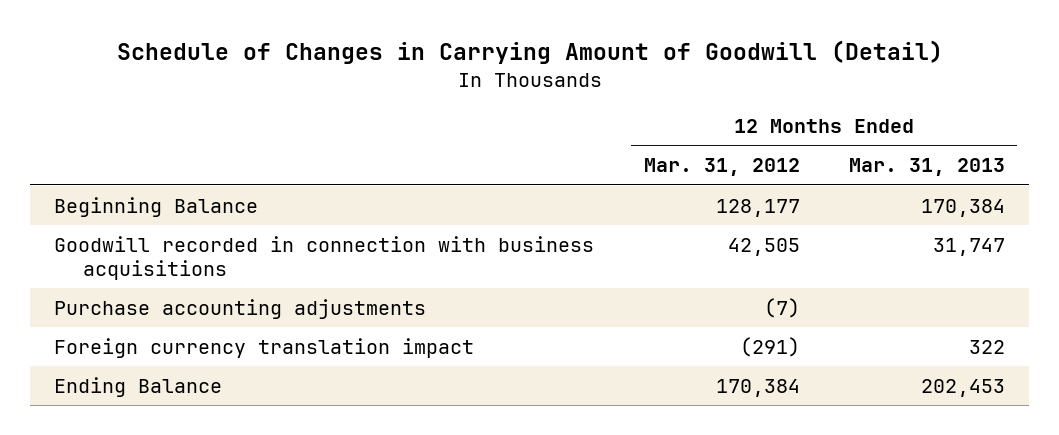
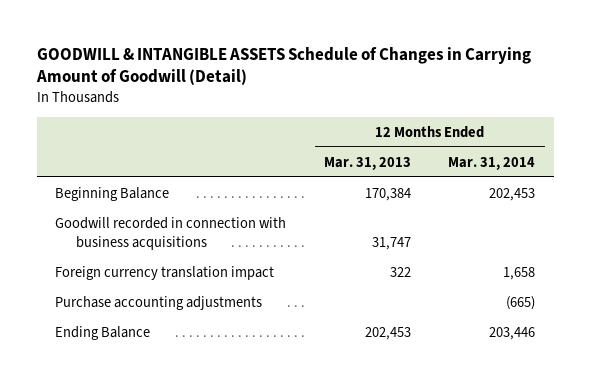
- Schedule of Changes in Carrying Amount of Goodwill (Detail)
+ GOODWILL & INTANGIBLE ASSETS Schedule of Changes in Carrying Amount of Goodwill (Detail)
- | 12 Months Ended Mar. 31, 2012 | 12 Months Ended Mar. 31, 2013
+ | 12 Months Ended Mar. 31, 2013 | 12 Months Ended Mar. 31, 2014
moved down: Purchase accounting adjustments | | (665)

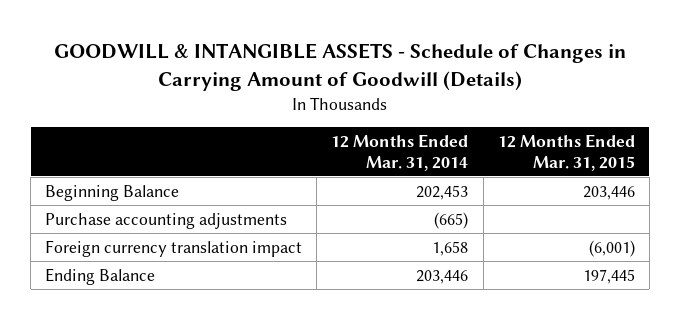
- GOODWILL & INTANGIBLE ASSETS Schedule of Changes in Carrying Amount of Goodwill (Detail)
+ GOODWILL & INTANGIBLE ASSETS - Schedule of Changes in Carrying Amount of Goodwill (Details)
- | 12 Months Ended Mar. 31, 2013 | 12 Months Ended Mar. 31, 2014
+ | 12 Months Ended Mar. 31, 2014 | 12 Months Ended Mar. 31, 2015
- Goodwill recorded in connection with business acquisitions | 31,747 |
moved down: Foreign currency translation impact | 1,658 | (6,001)

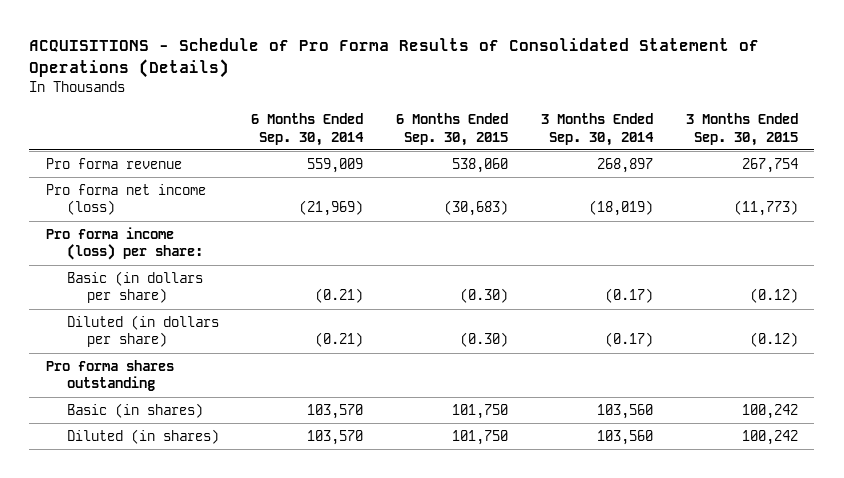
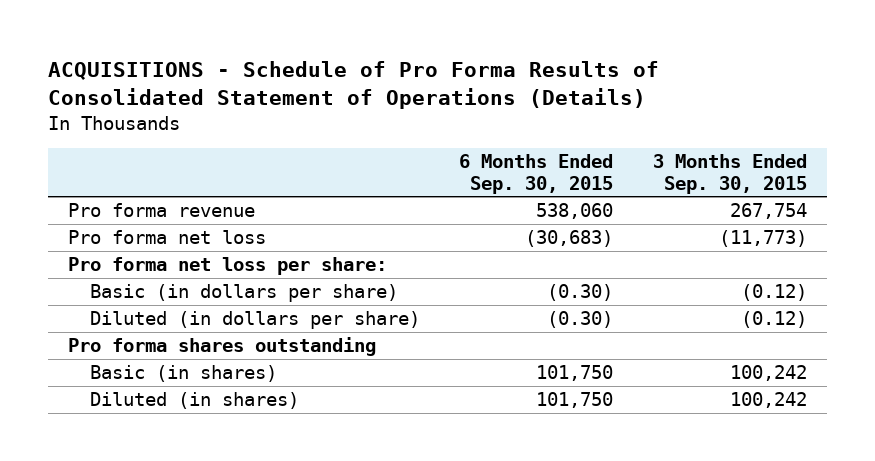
- | 6 Months Ended Sep. 30, 2014 | 6 Months Ended Sep. 30, 2015 | 3 Months Ended Sep. 30, 2014 | 3 Months Ended Sep. 30, 2015
+ | 6 Months Ended Sep. 30, 2015 | 3 Months Ended Sep. 30, 2015
- Pro forma net income (loss) | (21,969) | (30,683) | (18,019) | (11,773)
- Pro forma income (loss) per share:
+ Pro forma net loss | (30,683) | (11,773)
+ Pro forma net loss per share:

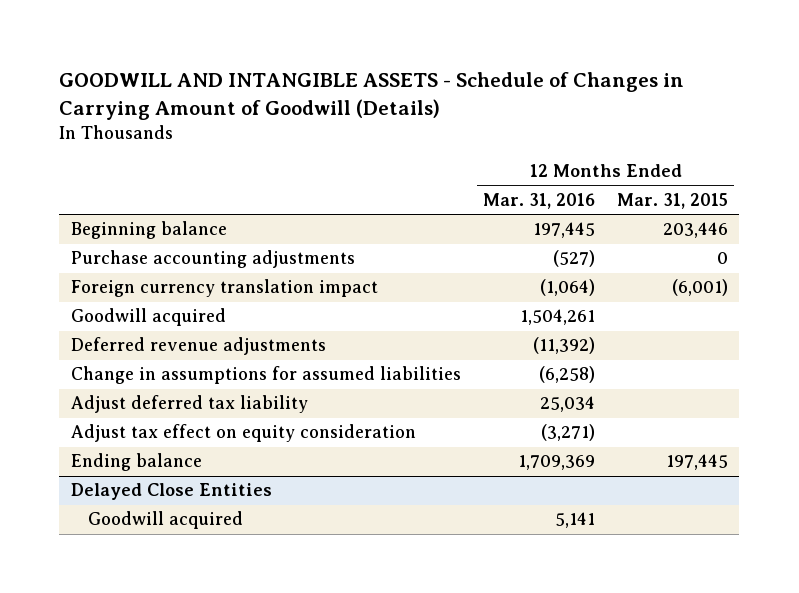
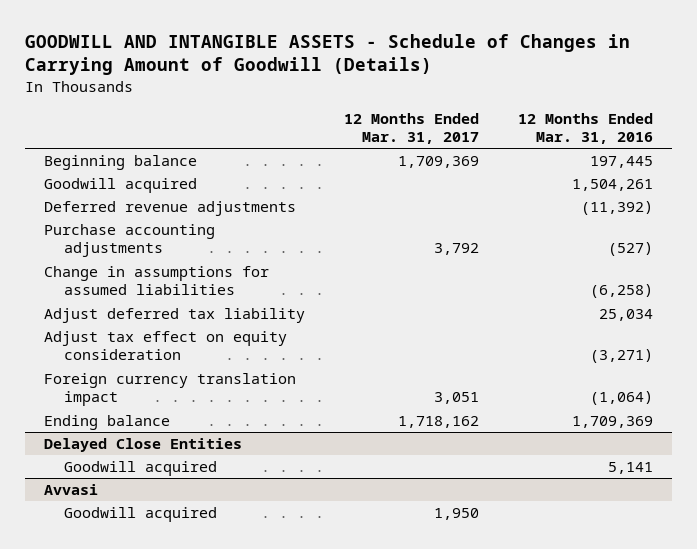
- | 12 Months Ended Mar. 31, 2016 | 12 Months Ended Mar. 31, 2015
+ | 12 Months Ended Mar. 31, 2017 | 12 Months Ended Mar. 31, 2016
moved down: Purchase accounting adjustments | 3,792 | (527)
moved down: Foreign currency translation impact | 3,051 | (1,064)
+ Avvasi
+ Goodwill acquired | 1,950 |

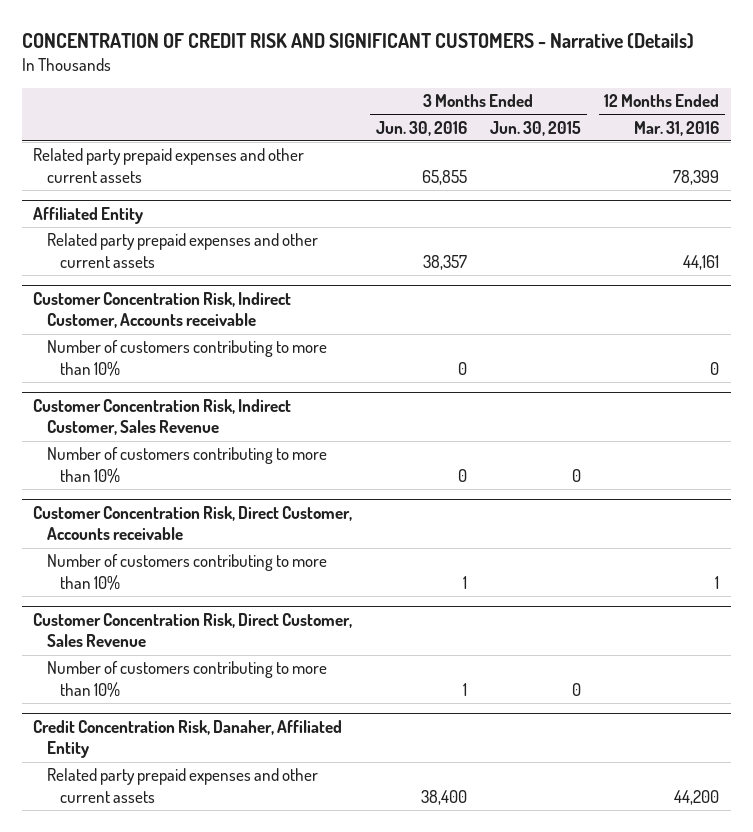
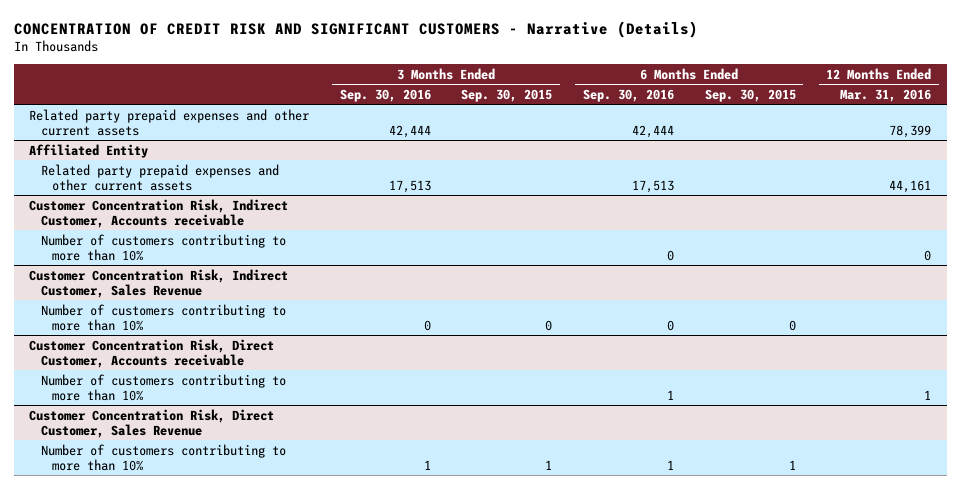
- | 3 Months Ended Jun. 30, 2016 | 3 Months Ended Jun. 30, 2015 | 12 Months Ended Mar. 31, 2016
+ | 3 Months Ended Sep. 30, 2016 | 3 Months Ended Sep. 30, 2015 | 6 Months Ended Sep. 30, 2016 | 6 Months Ended Sep. 30, 2015 | 12 Months Ended Mar. 31, 2016
- Credit Concentration Risk, Danaher, Affiliated Entity
- Related party prepaid expenses and other current assets | 38,400 | | 44,200

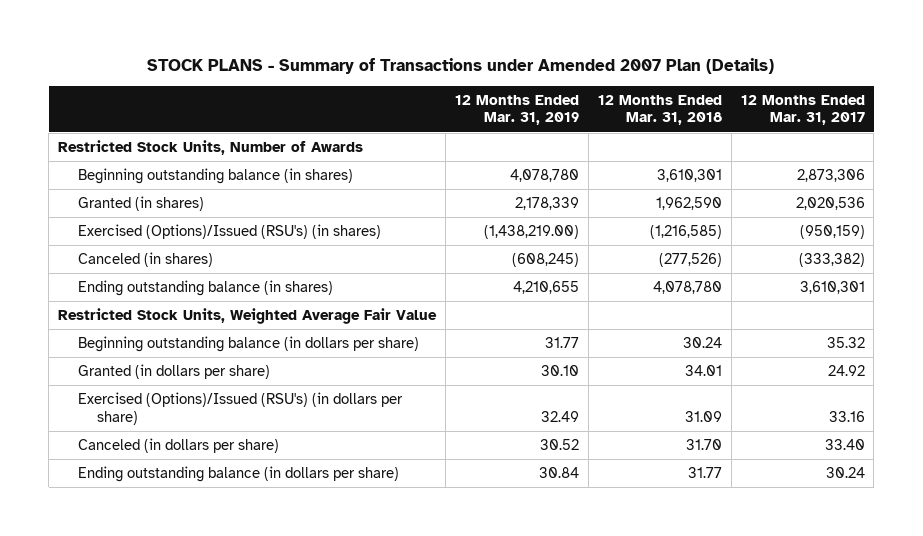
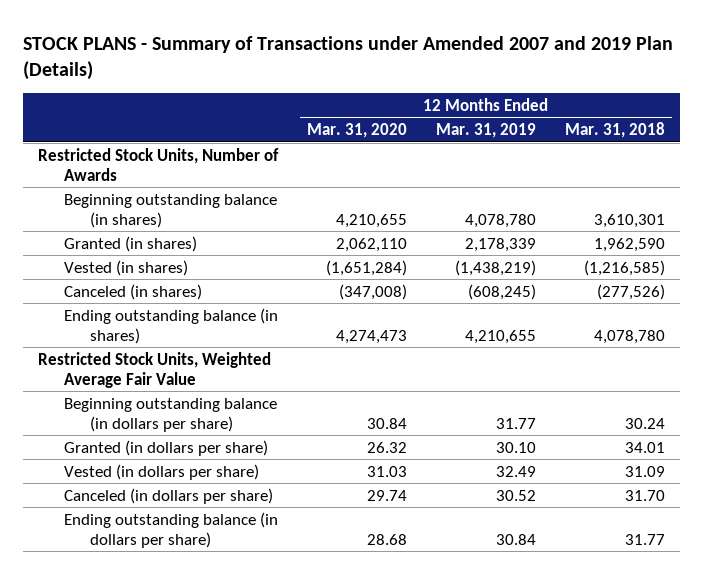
- STOCK PLANS - Summary of Transactions under Amended 2007 Plan (Details)
+ STOCK PLANS - Summary of Transactions under Amended 2007 and 2019 Plan (Details)
- | 12 Months Ended Mar. 31, 2019 | 12 Months Ended Mar. 31, 2018 | 12 Months Ended Mar. 31, 2017
+ | 12 Months Ended Mar. 31, 2020 | 12 Months Ended Mar. 31, 2019 | 12 Months Ended Mar. 31, 2018
- Exercised (Options)/Issued (RSU's) (in shares) | (1,438,219.00) | (1,216,585) | (950,159)
+ Vested (in shares) | (1,651,284) | (1,438,219) | (1,216,585)
- Exercised (Options)/Issued (RSU's) (in dollars per share) | 32.49 | 31.09 | 33.16
+ Vested (in dollars per share) | 31.03 | 32.49 | 31.09

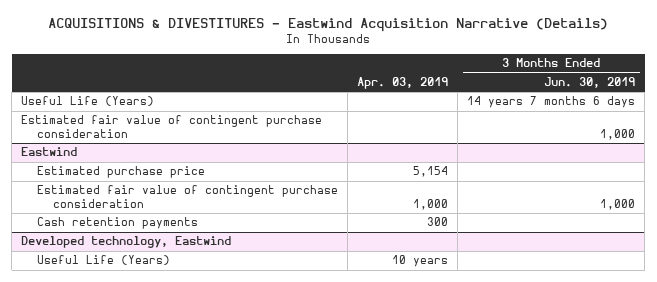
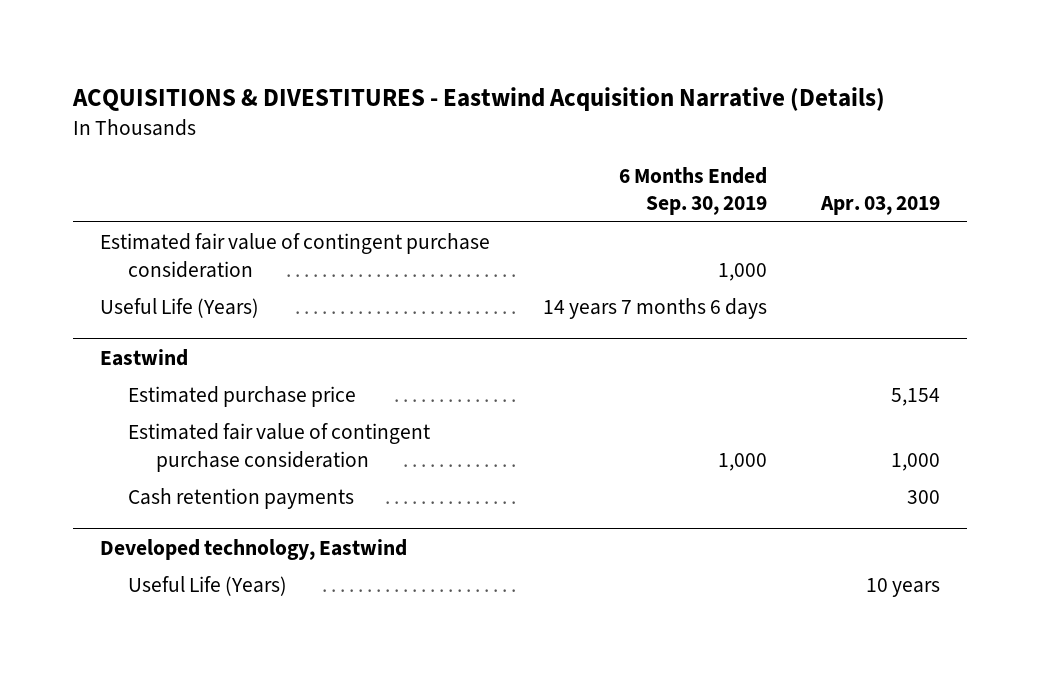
- | Apr. 03, 2019 | 3 Months Ended Jun. 30, 2019
+ | 6 Months Ended Sep. 30, 2019 | Apr. 03, 2019
moved down: Useful Life (Years) | 14 years 7 months 6 days |

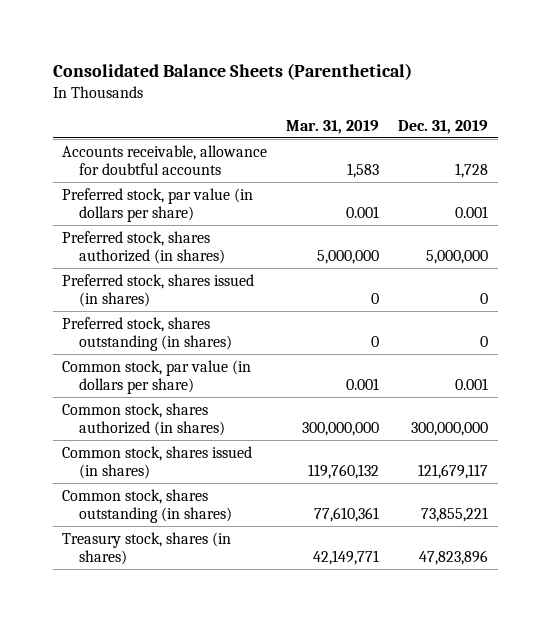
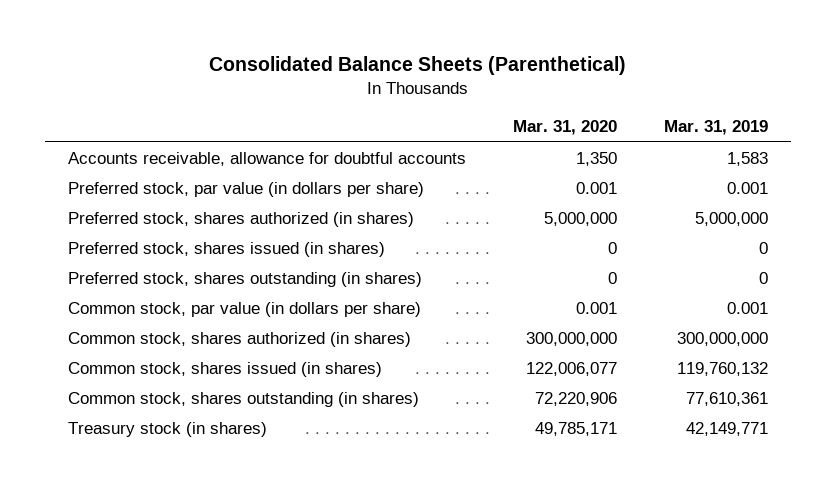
- | Mar. 31, 2019 | Dec. 31, 2019
+ | Mar. 31, 2020 | Mar. 31, 2019
- Treasury stock, shares (in shares) | 42,149,771 | 47,823,896
+ Treasury stock (in shares) | 49,785,171 | 42,149,771

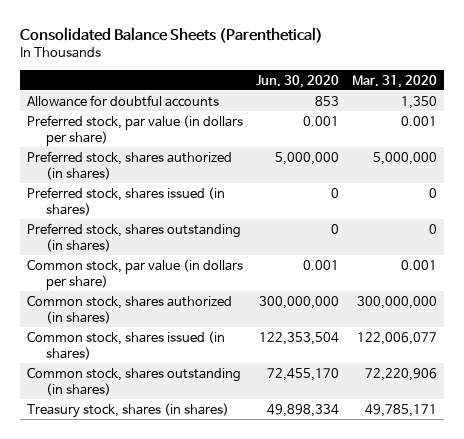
- | Mar. 31, 2020 | Mar. 31, 2019
+ | Jun. 30, 2020 | Mar. 31, 2020
- Accounts receivable, allowance for doubtful accounts | 1,350 | 1,583
+ Allowance for doubtful accounts | 853 | 1,350
- Treasury stock (in shares) | 49,785,171 | 42,149,771
+ Treasury stock, shares (in shares) | 49,898,334 | 49,785,171

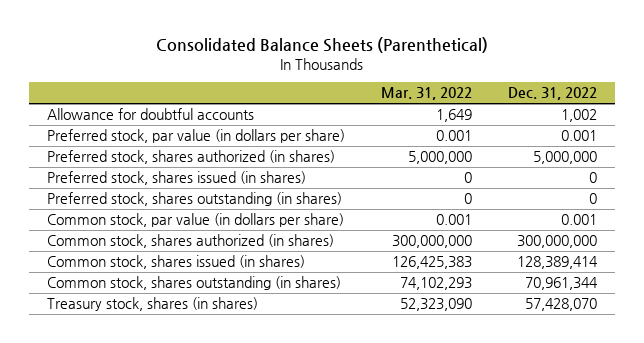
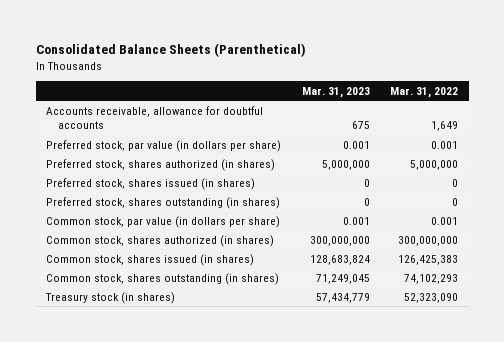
- | Mar. 31, 2022 | Dec. 31, 2022
+ | Mar. 31, 2023 | Mar. 31, 2022
- Allowance for doubtful accounts | 1,649 | 1,002
+ Accounts receivable, allowance for doubtful accounts | 675 | 1,649
- Treasury stock, shares (in shares) | 52,323,090 | 57,428,070
+ Treasury stock (in shares) | 57,434,779 | 52,323,090

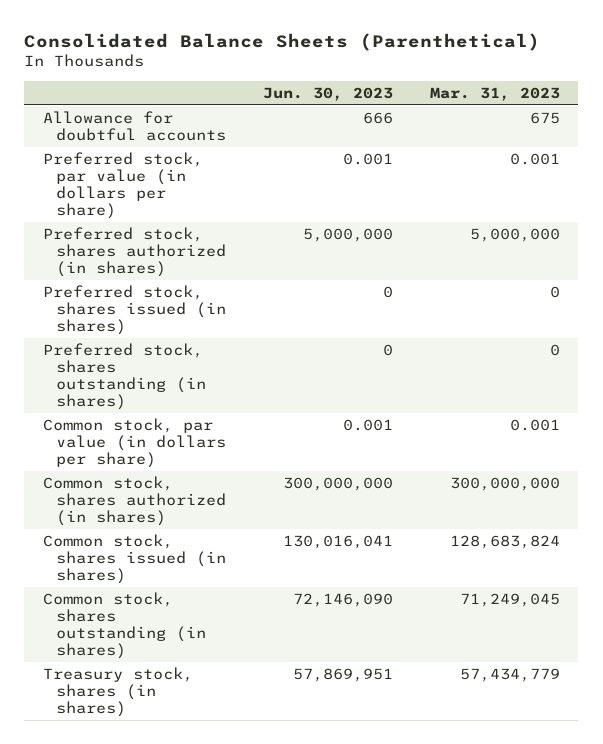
- | Mar. 31, 2023 | Mar. 31, 2022
+ | Jun. 30, 2023 | Mar. 31, 2023
- Accounts receivable, allowance for doubtful accounts | 675 | 1,649
+ Allowance for doubtful accounts | 666 | 675
- Treasury stock (in shares) | 57,434,779 | 52,323,090
+ Treasury stock, shares (in shares) | 57,869,951 | 57,434,779

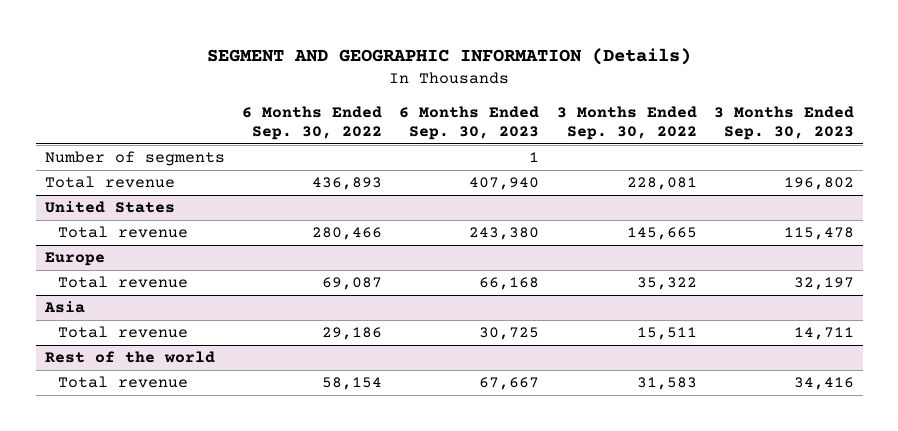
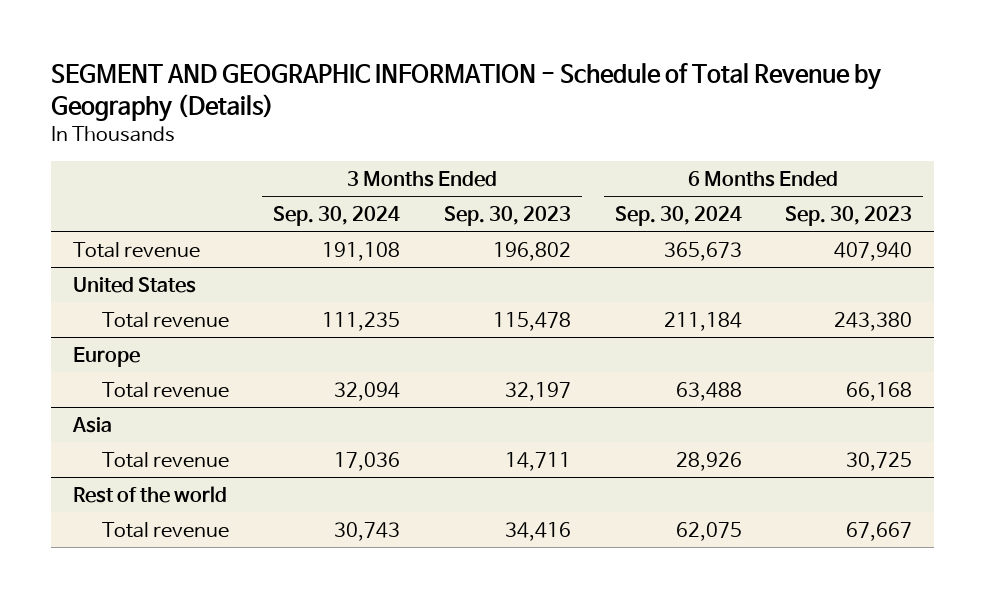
- SEGMENT AND GEOGRAPHIC INFORMATION (Details)
+ SEGMENT AND GEOGRAPHIC INFORMATION - Schedule of Total Revenue by Geography (Details)
- | 6 Months Ended Sep. 30, 2022 | 6 Months Ended Sep. 30, 2023 | 3 Months Ended Sep. 30, 2022 | 3 Months Ended Sep. 30, 2023
+ | 3 Months Ended Sep. 30, 2024 | 3 Months Ended Sep. 30, 2023 | 6 Months Ended Sep. 30, 2024 | 6 Months Ended Sep. 30, 2023
- Number of segments | | 1 | |

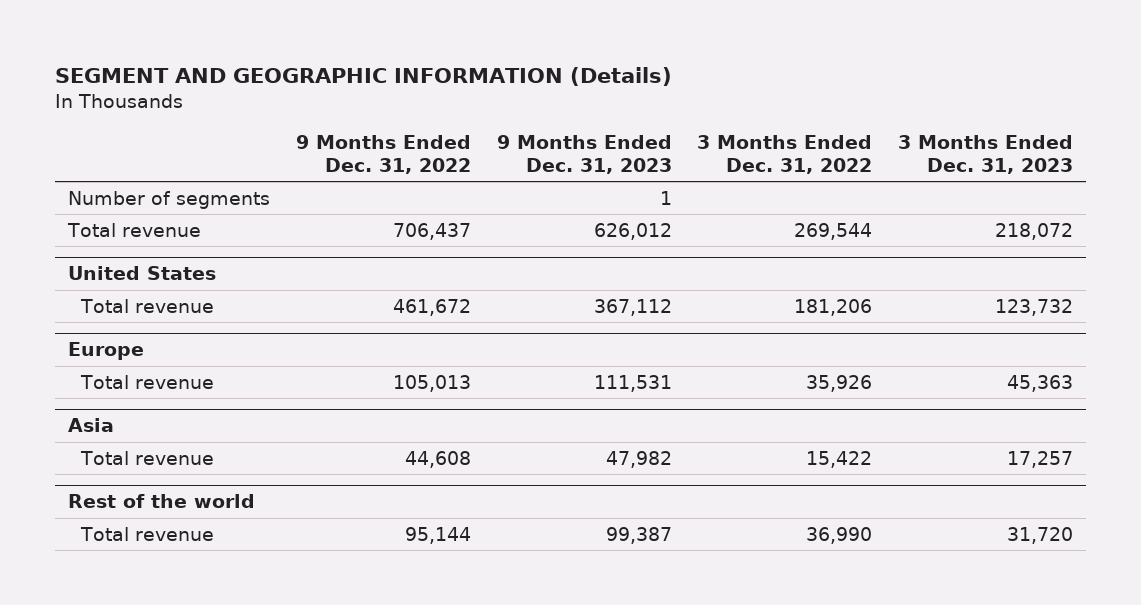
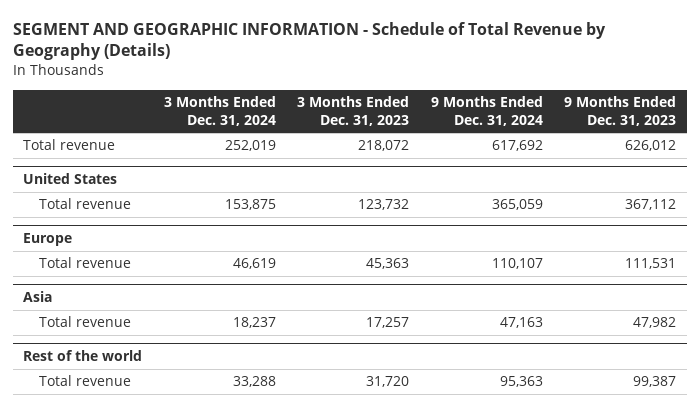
- SEGMENT AND GEOGRAPHIC INFORMATION (Details)
+ SEGMENT AND GEOGRAPHIC INFORMATION - Schedule of Total Revenue by Geography (Details)
- | 9 Months Ended Dec. 31, 2022 | 9 Months Ended Dec. 31, 2023 | 3 Months Ended Dec. 31, 2022 | 3 Months Ended Dec. 31, 2023
+ | 3 Months Ended Dec. 31, 2024 | 3 Months Ended Dec. 31, 2023 | 9 Months Ended Dec. 31, 2024 | 9 Months Ended Dec. 31, 2023
- Number of segments | | 1 | |

